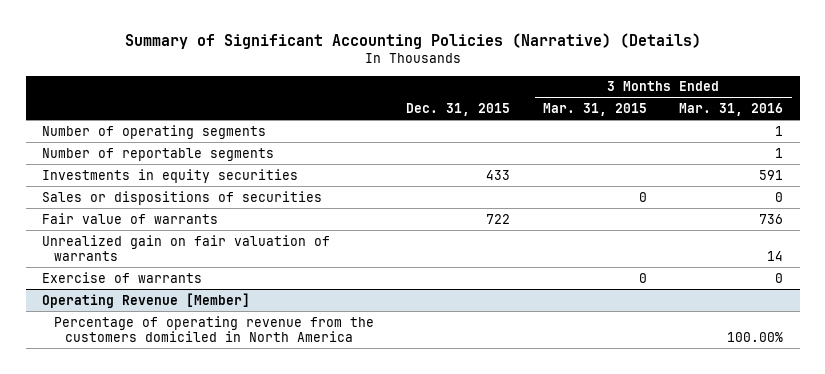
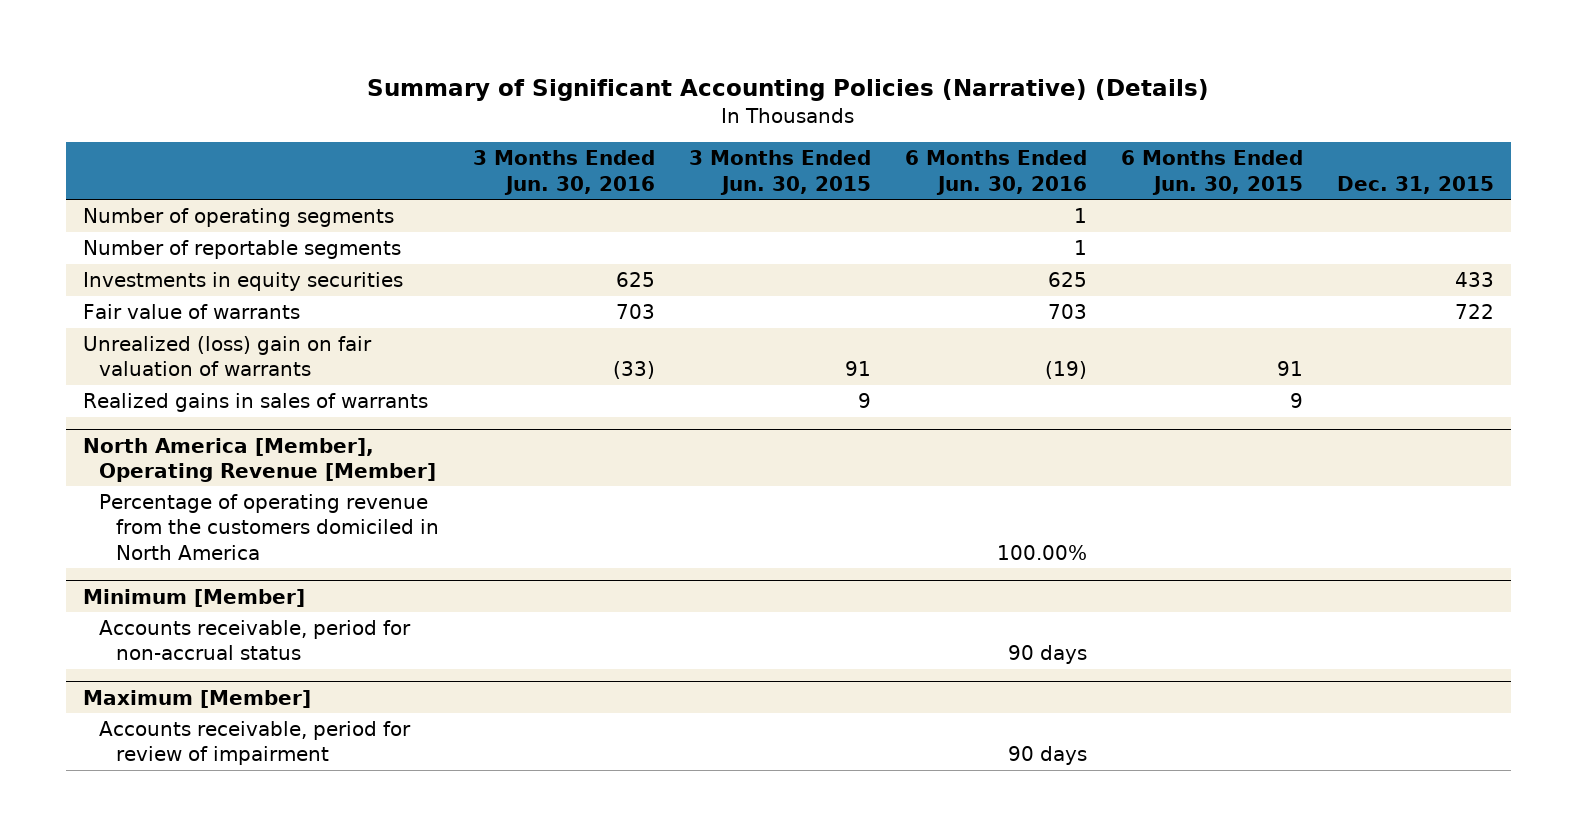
- | Dec. 31, 2015 | 3 Months Ended Mar. 31, 2015 | 3 Months Ended Mar. 31, 2016
+ | 3 Months Ended Jun. 30, 2016 | 3 Months Ended Jun. 30, 2015 | 6 Months Ended Jun. 30, 2016 | 6 Months Ended Jun. 30, 2015 | Dec. 31, 2015
- Sales or dispositions of securities | | 0 | 0
- Unrealized gain on fair valuation of warrants | | | 14
- Exercise of warrants | | 0 | 0
- Operating Revenue [Member]
+ Unrealized (loss) gain on fair valuation of warrants | (33) | 91 | (19) | 91 |
+ Realized gains in sales of warrants | | 9 | | 9 |
+ North America [Member], Operating Revenue [Member]
+ Minimum [Member]
+ Accounts receivable, period for non-accrual status | | | 90 days | |
+ Maximum [Member]
+ Accounts receivable, period for review of impairment | | | 90 days | |

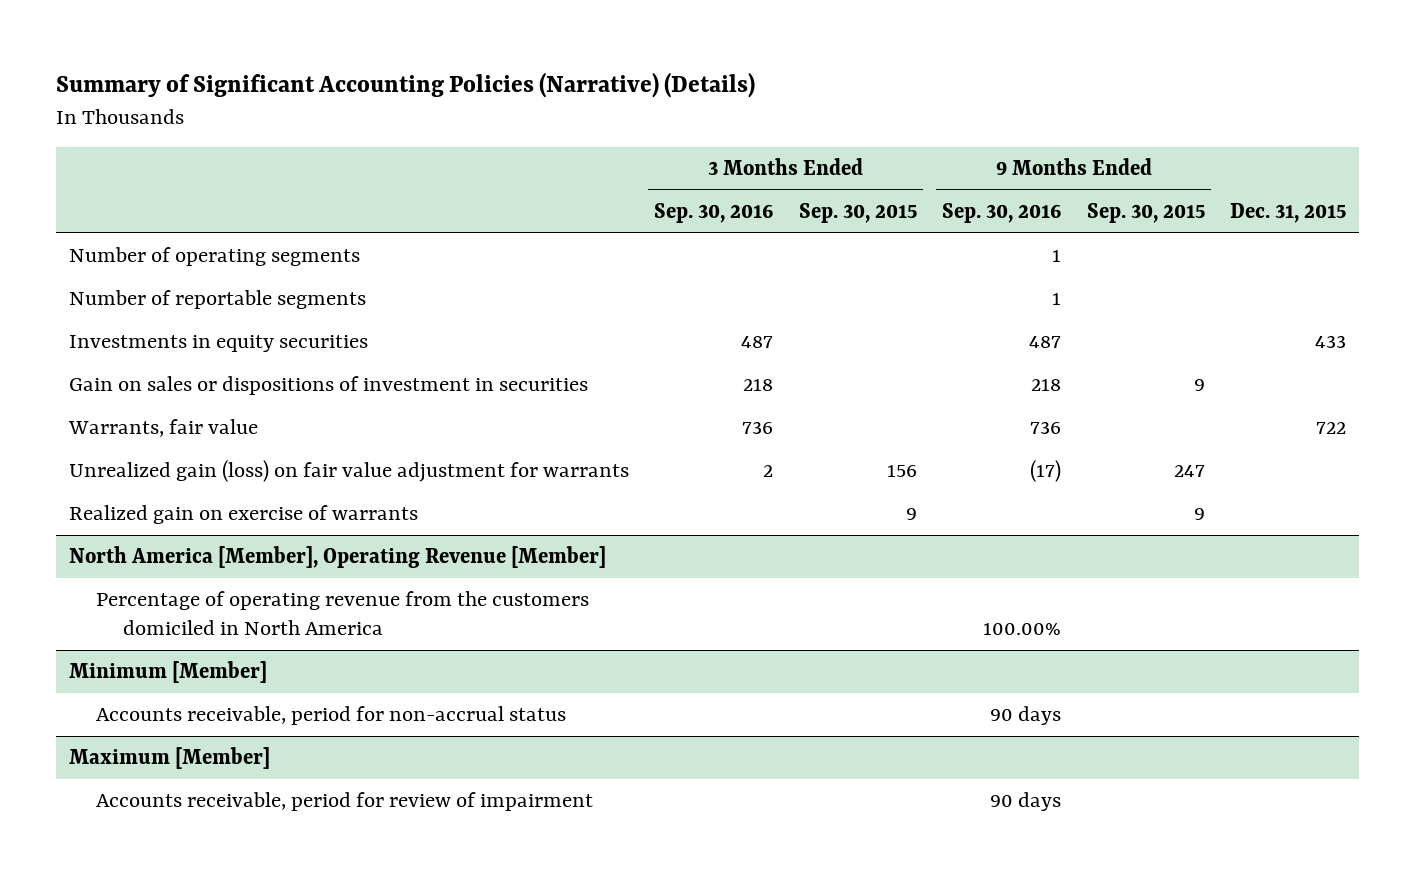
- | 3 Months Ended Jun. 30, 2016 | 3 Months Ended Jun. 30, 2015 | 6 Months Ended Jun. 30, 2016 | 6 Months Ended Jun. 30, 2015 | Dec. 31, 2015
+ | 3 Months Ended Sep. 30, 2016 | 3 Months Ended Sep. 30, 2015 | 9 Months Ended Sep. 30, 2016 | 9 Months Ended Sep. 30, 2015 | Dec. 31, 2015
- Fair value of warrants | 703 | | 703 | | 722
- Unrealized (loss) gain on fair valuation of warrants | (33) | 91 | (19) | 91 |
- Realized gains in sales of warrants | | 9 | | 9 |
+ Gain on sales or dispositions of investment in securities | 218 | | 218 | 9 |
+ Warrants, fair value | 736 | | 736 | | 722
+ Unrealized gain (loss) on fair value adjustment for warrants | 2 | 156 | (17) | 247 |
+ Realized gain on exercise of warrants | | 9 | | 9 |

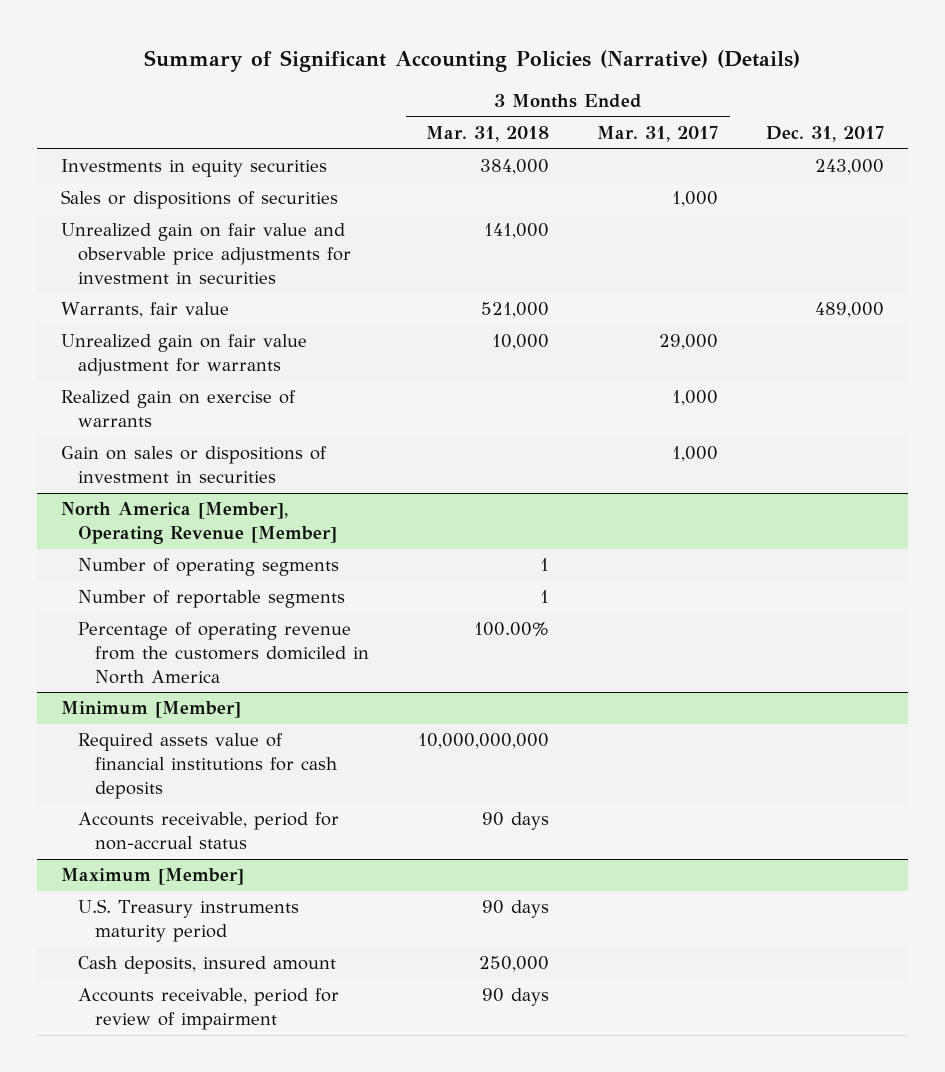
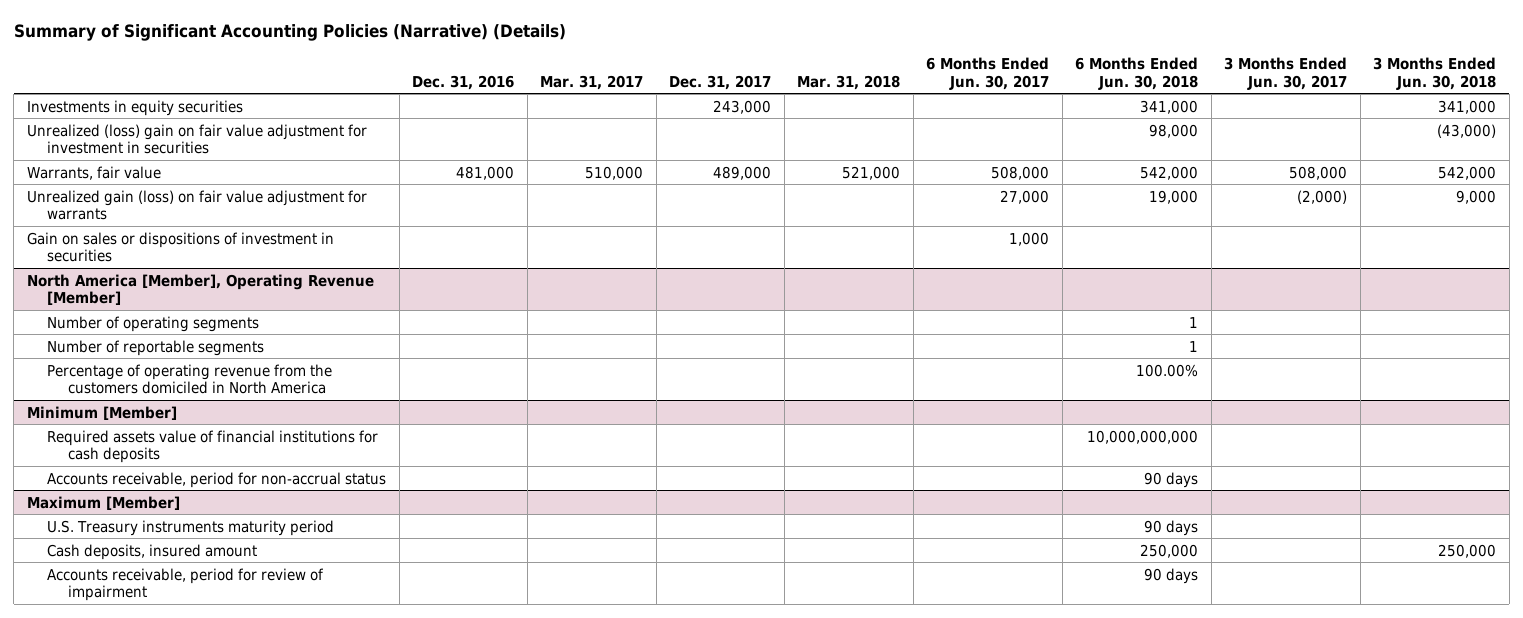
- | 3 Months Ended Mar. 31, 2018 | 3 Months Ended Mar. 31, 2017 | Dec. 31, 2017
+ | Dec. 31, 2016 | Mar. 31, 2017 | Dec. 31, 2017 | Mar. 31, 2018 | 6 Months Ended Jun. 30, 2017 | 6 Months Ended Jun. 30, 2018 | 3 Months Ended Jun. 30, 2017 | 3 Months Ended Jun. 30, 2018
- Sales or dispositions of securities | | 1,000 |
- Unrealized gain on fair value and observable price adjustments for investment in securities | 141,000 | |
+ Unrealized (loss) gain on fair value adjustment for investment in securities | | | | | | 98,000 | | (43,000)
- Unrealized gain on fair value adjustment for warrants | 10,000 | 29,000 |
- Realized gain on exercise of warrants | | 1,000 |
+ Unrealized gain (loss) on fair value adjustment for warrants | | | | | 27,000 | 19,000 | (2,000) | 9,000

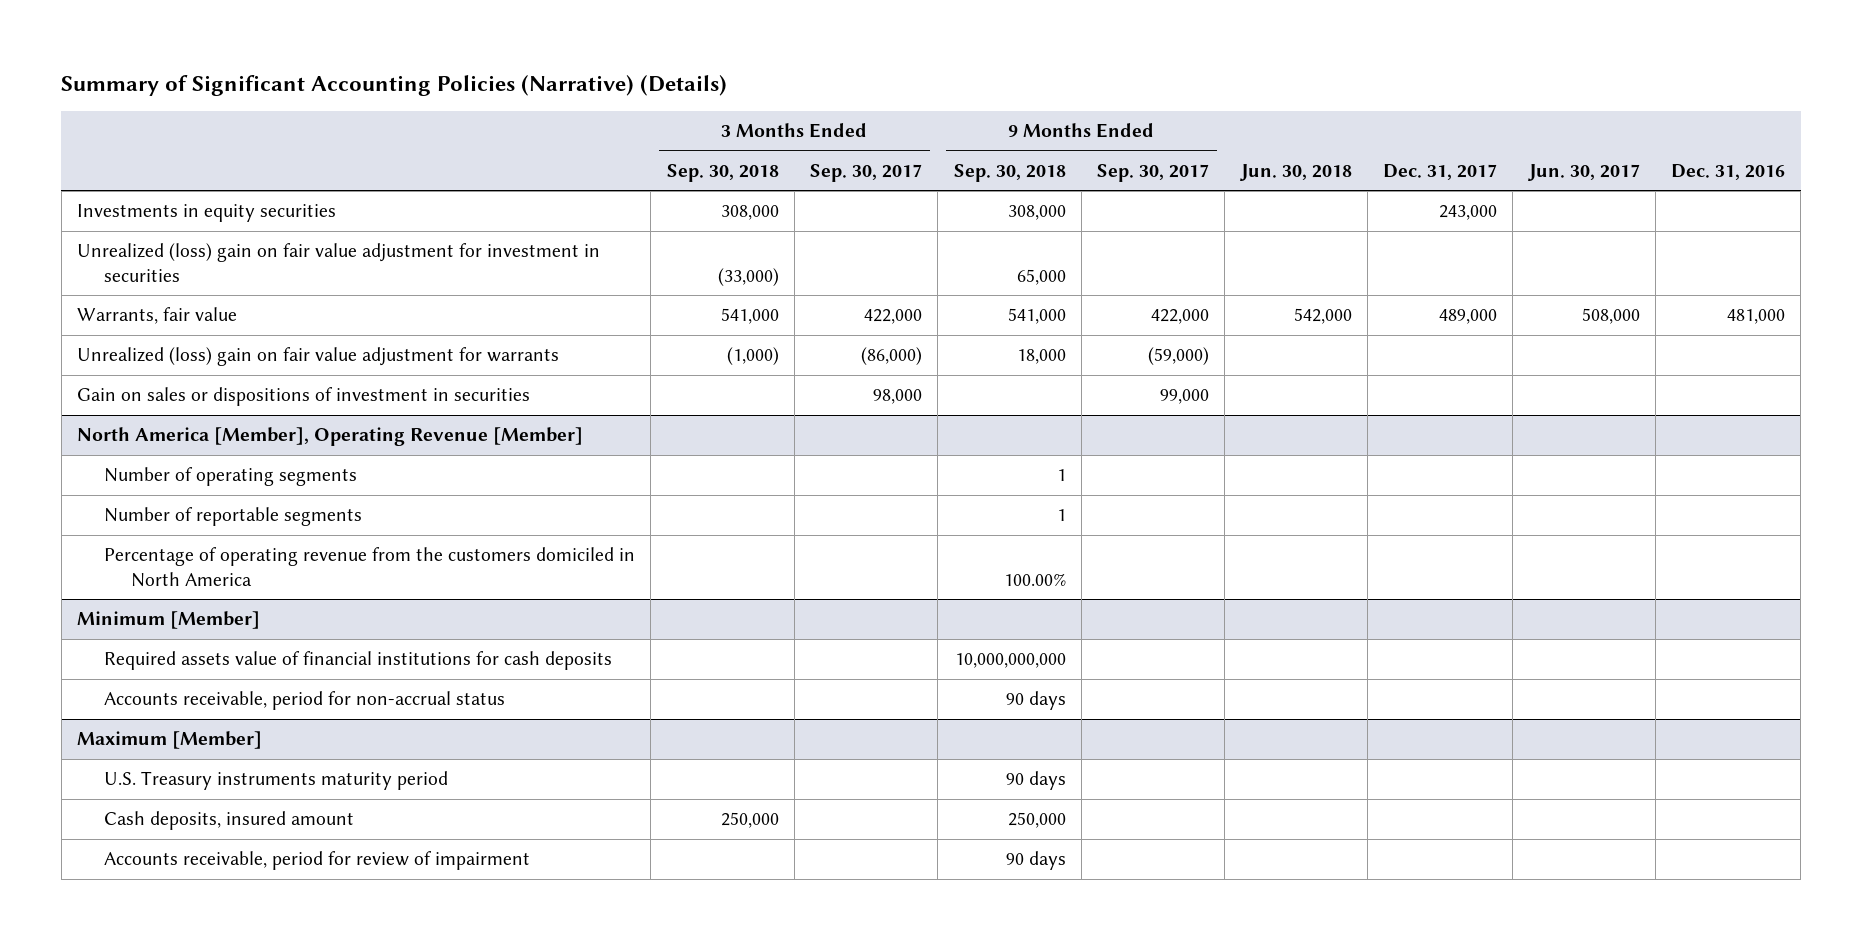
- | Dec. 31, 2016 | Mar. 31, 2017 | Dec. 31, 2017 | Mar. 31, 2018 | 6 Months Ended Jun. 30, 2017 | 6 Months Ended Jun. 30, 2018 | 3 Months Ended Jun. 30, 2017 | 3 Months Ended Jun. 30, 2018
+ | 3 Months Ended Sep. 30, 2018 | 3 Months Ended Sep. 30, 2017 | 9 Months Ended Sep. 30, 2018 | 9 Months Ended Sep. 30, 2017 | Jun. 30, 2018 | Dec. 31, 2017 | Jun. 30, 2017 | Dec. 31, 2016
- Unrealized gain (loss) on fair value adjustment for warrants | | | | | 27,000 | 19,000 | (2,000) | 9,000
+ Unrealized (loss) gain on fair value adjustment for warrants | (1,000) | (86,000) | 18,000 | (59,000) | | | |

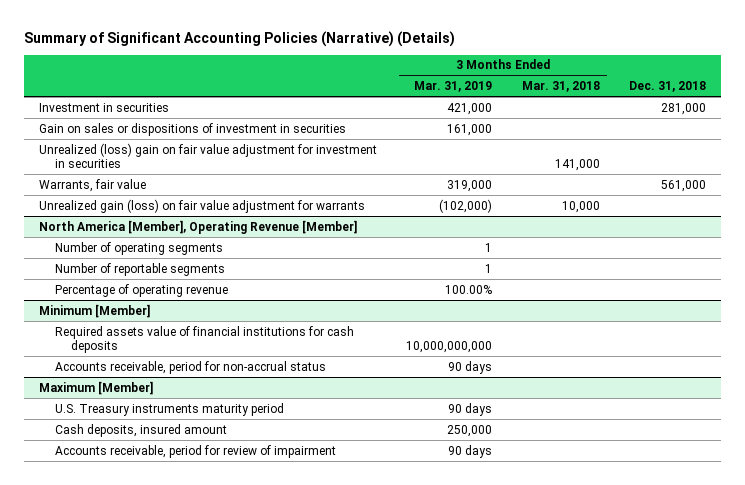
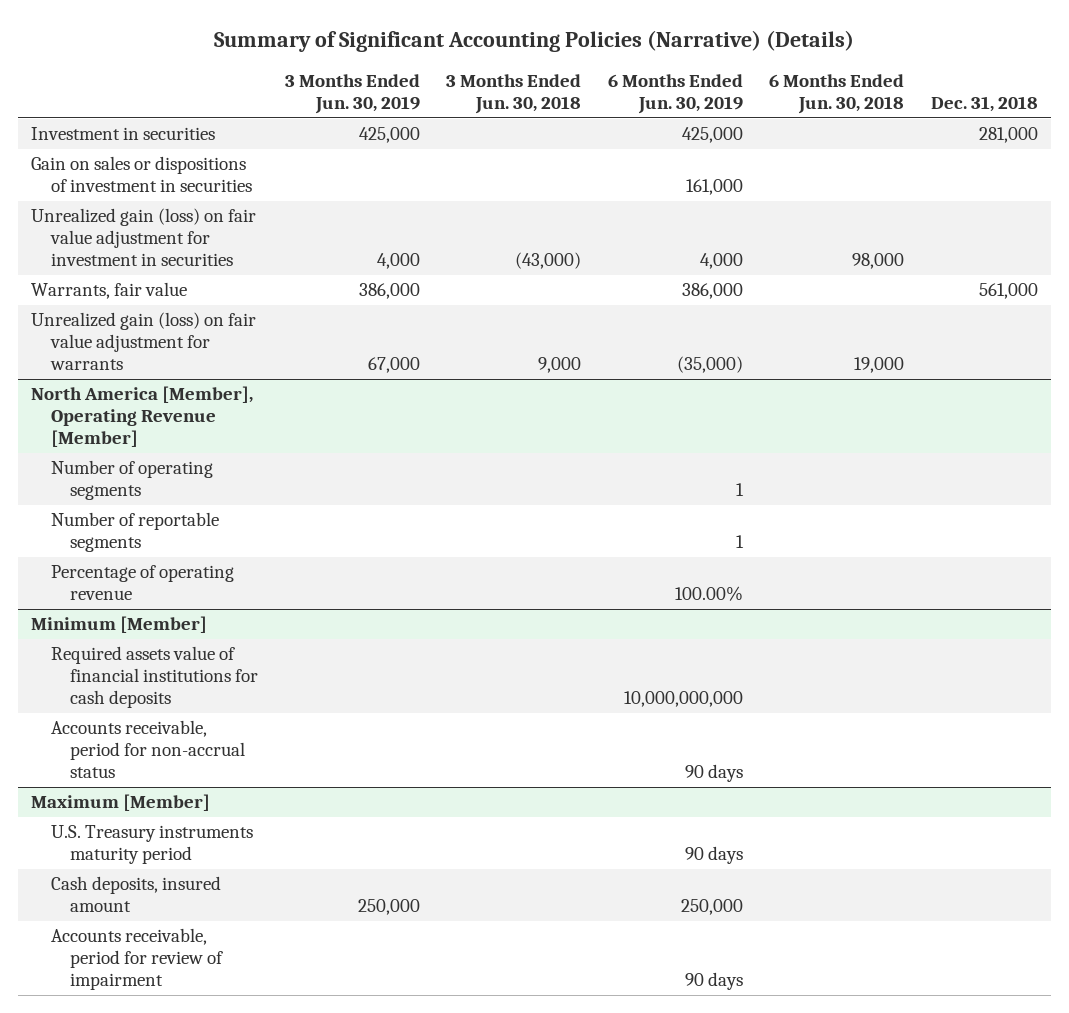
- | 3 Months Ended Mar. 31, 2019 | 3 Months Ended Mar. 31, 2018 | Dec. 31, 2018
+ | 3 Months Ended Jun. 30, 2019 | 3 Months Ended Jun. 30, 2018 | 6 Months Ended Jun. 30, 2019 | 6 Months Ended Jun. 30, 2018 | Dec. 31, 2018
- Unrealized (loss) gain on fair value adjustment for investment in securities | | 141,000 |
+ Unrealized gain (loss) on fair value adjustment for investment in securities | 4,000 | (43,000) | 4,000 | 98,000 |

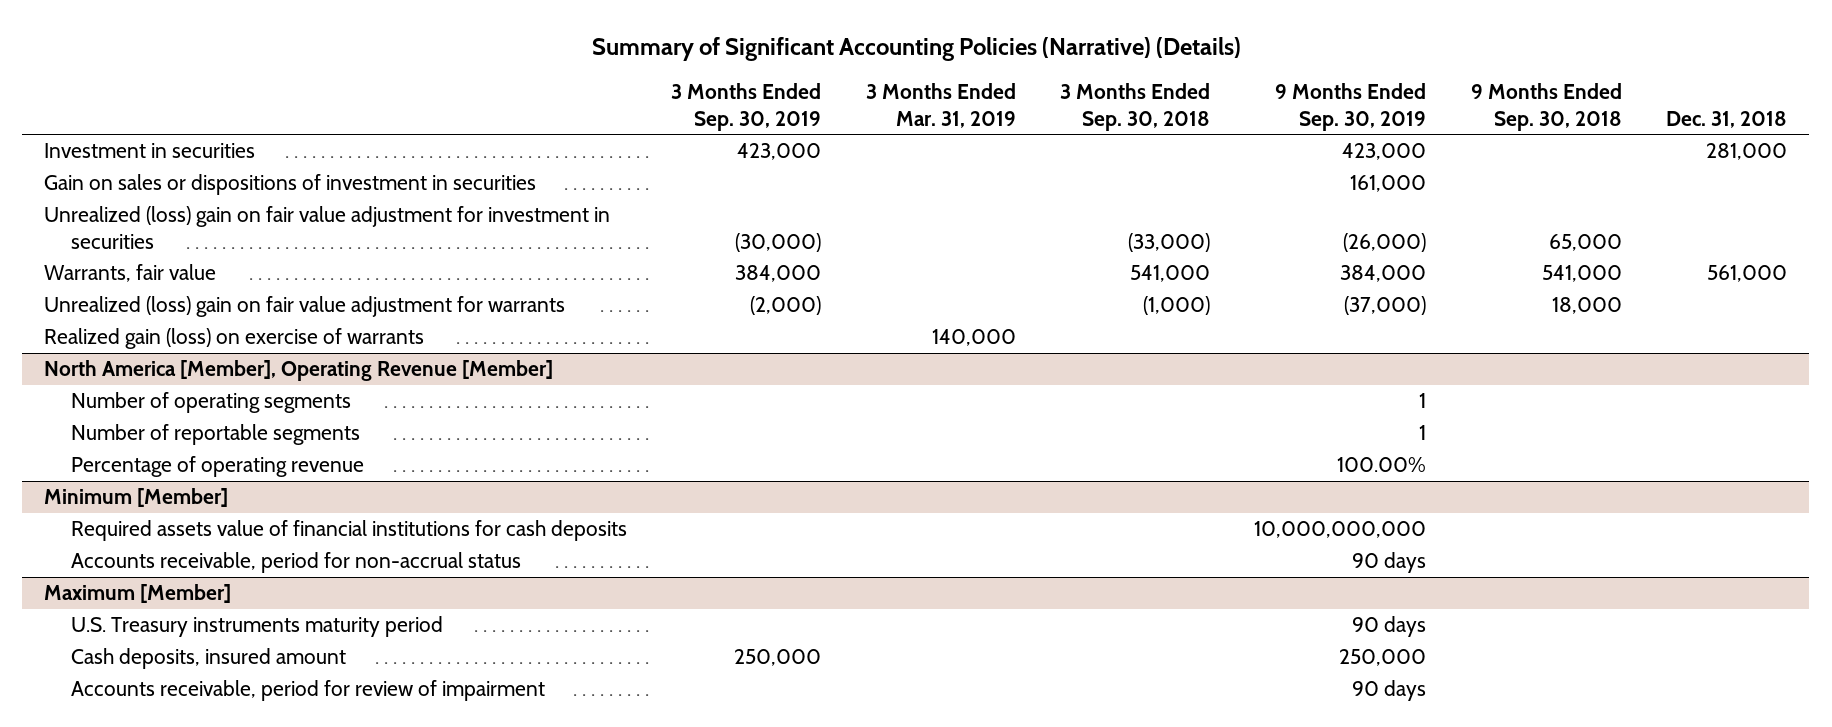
- | 3 Months Ended Jun. 30, 2019 | 3 Months Ended Jun. 30, 2018 | 6 Months Ended Jun. 30, 2019 | 6 Months Ended Jun. 30, 2018 | Dec. 31, 2018
+ | 3 Months Ended Sep. 30, 2019 | 3 Months Ended Mar. 31, 2019 | 3 Months Ended Sep. 30, 2018 | 9 Months Ended Sep. 30, 2019 | 9 Months Ended Sep. 30, 2018 | Dec. 31, 2018
- Unrealized gain (loss) on fair value adjustment for investment in securities | 4,000 | (43,000) | 4,000 | 98,000 |
+ Unrealized (loss) gain on fair value adjustment for investment in securities | (30,000) | | (33,000) | (26,000) | 65,000 |
- Unrealized gain (loss) on fair value adjustment for warrants | 67,000 | 9,000 | (35,000) | 19,000 |
+ Unrealized (loss) gain on fair value adjustment for warrants | (2,000) | | (1,000) | (37,000) | 18,000 |
+ Realized gain (loss) on exercise of warrants | | 140,000 | | | |

